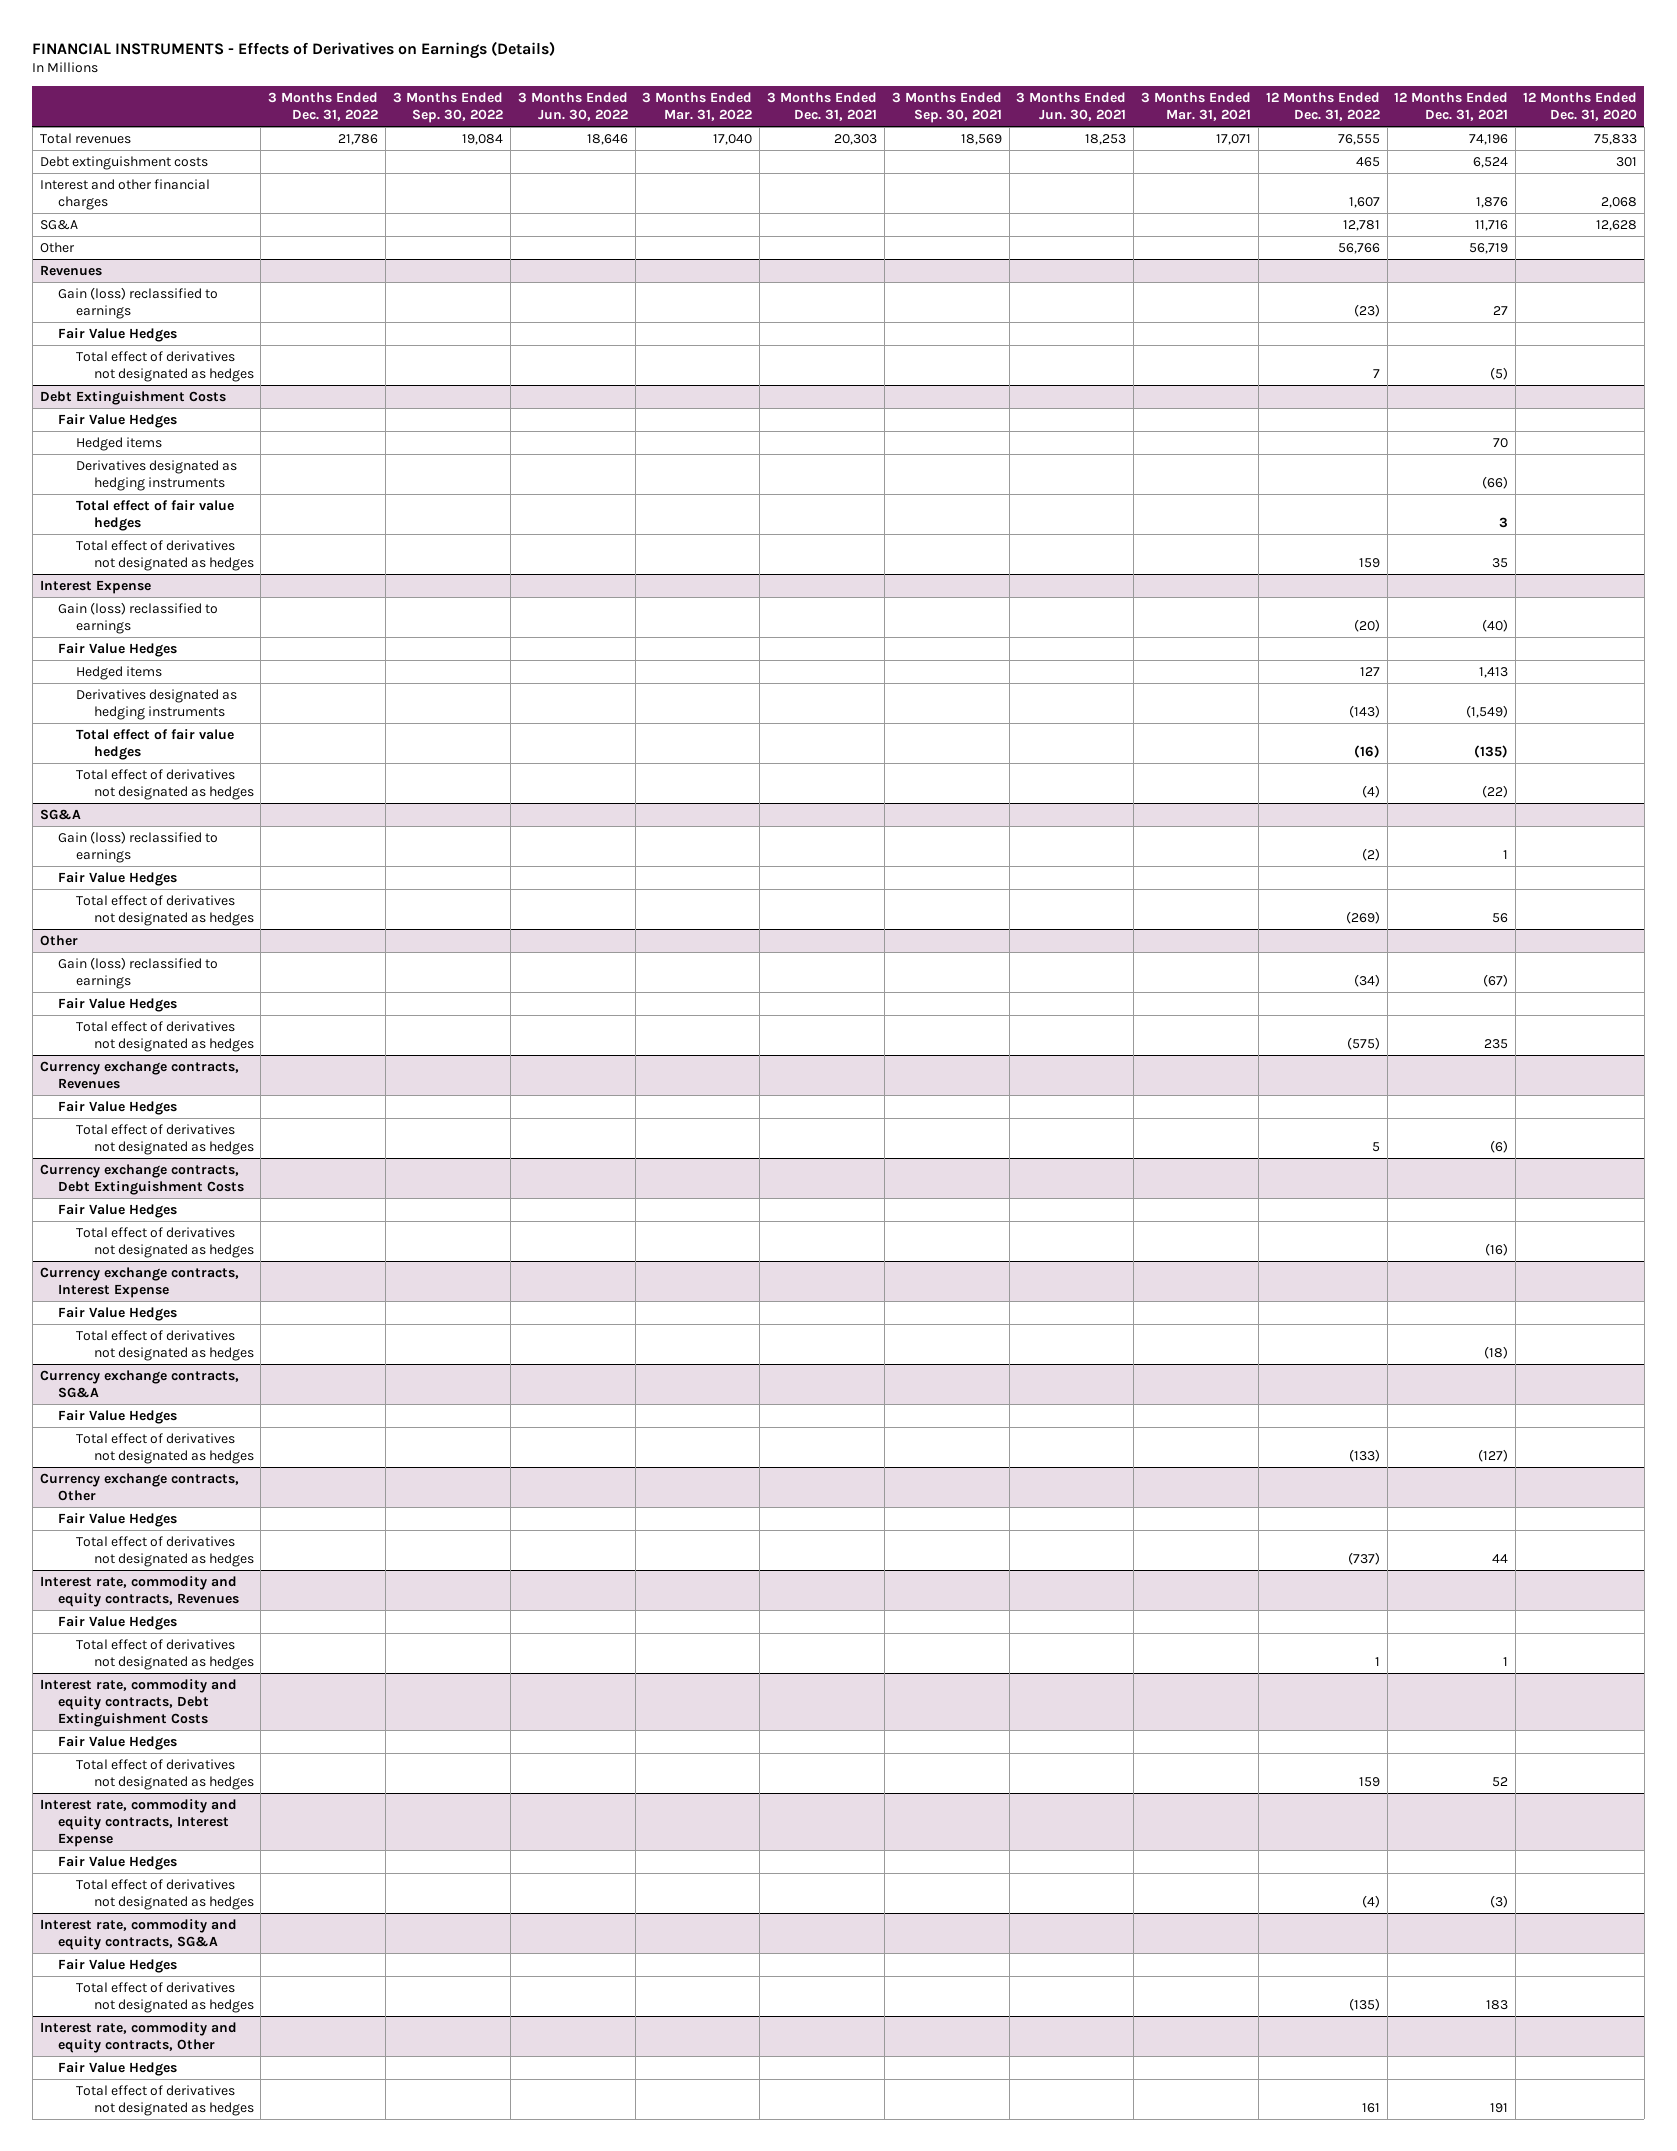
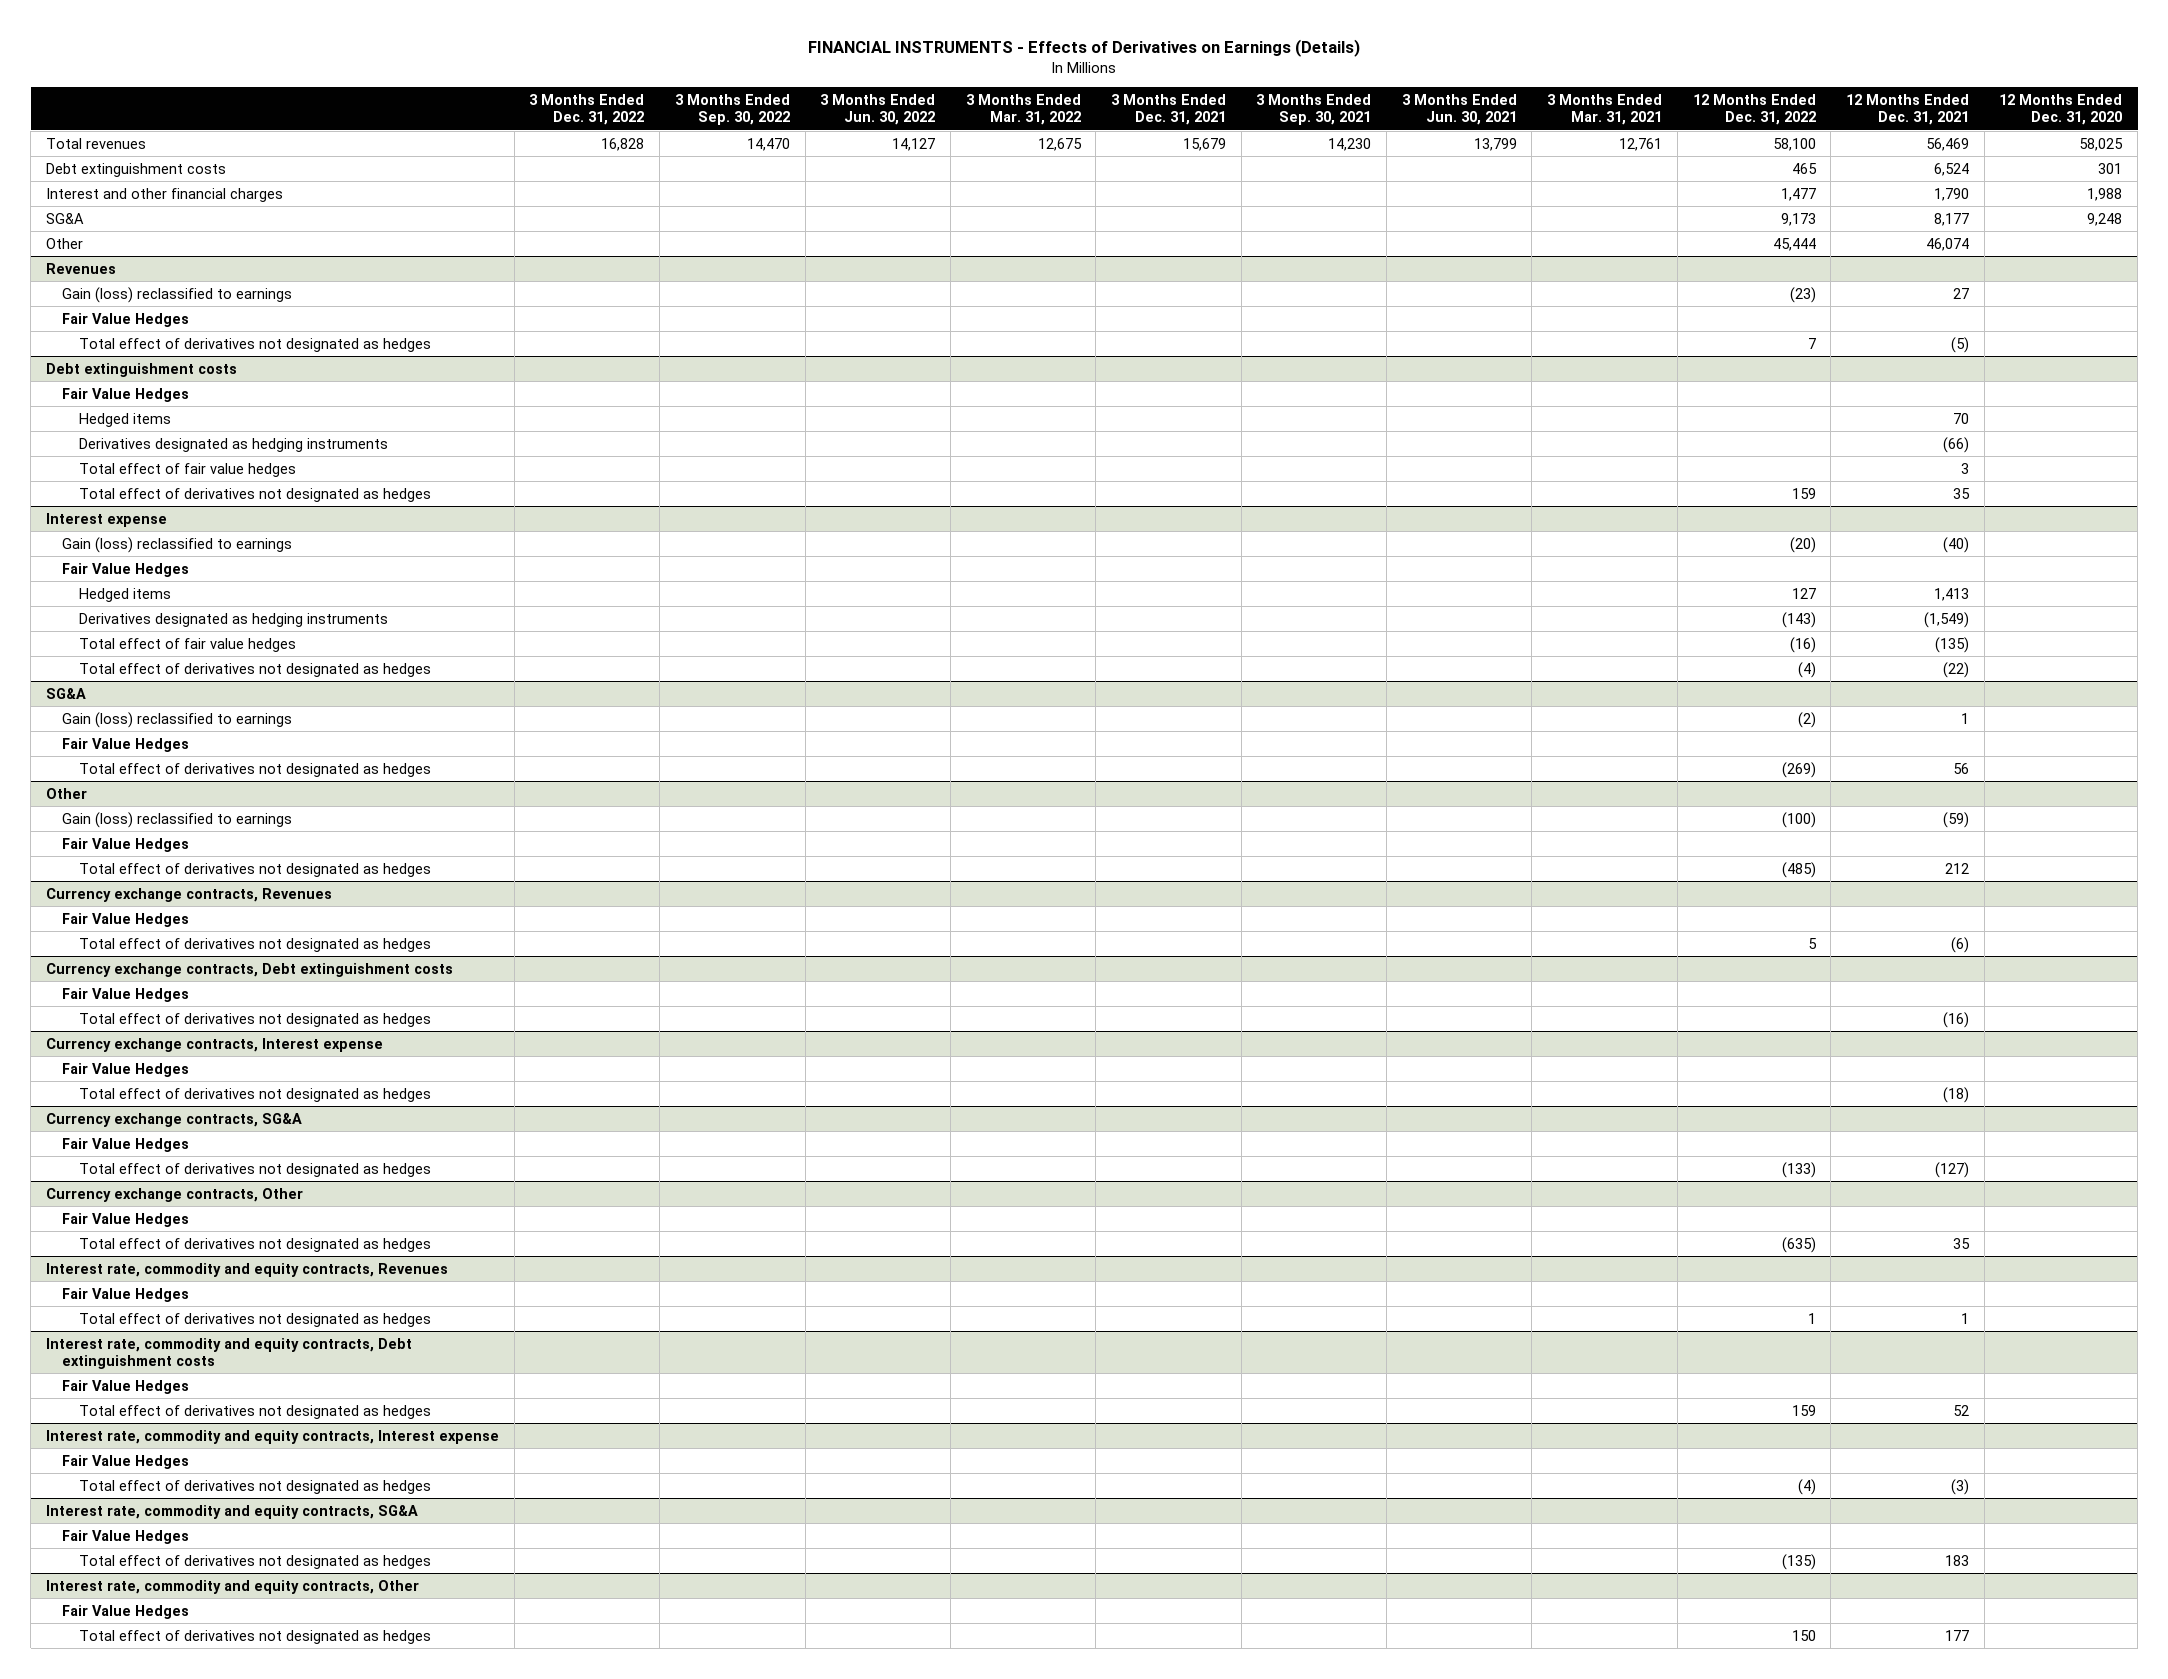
- Total revenues | 21,786 | 19,084 | 18,646 | 17,040 | 20,303 | 18,569 | 18,253 | 17,071 | 76,555 | 74,196 | 75,833
+ Total revenues | 16,828 | 14,470 | 14,127 | 12,675 | 15,679 | 14,230 | 13,799 | 12,761 | 58,100 | 56,469 | 58,025
- Interest and other financial charges | | | | | | | | | 1,607 | 1,876 | 2,068
- SG&A | | | | | | | | | 12,781 | 11,716 | 12,628
- Other | | | | | | | | | 56,766 | 56,719 |
+ Interest and other financial charges | | | | | | | | | 1,477 | 1,790 | 1,988
+ SG&A | | | | | | | | | 9,173 | 8,177 | 9,248
+ Other | | | | | | | | | 45,444 | 46,074 |
- Debt Extinguishment Costs
+ Debt extinguishment costs
- Interest Expense
+ Interest expense
@ Other
- Gain (loss) reclassified to earnings | | | | | | | | | (34) | (67) |
+ Gain (loss) reclassified to earnings | | | | | | | | | (100) | (59) |
- Total effect of derivatives not designated as hedges | | | | | | | | | (575) | 235 |
+ Total effect of derivatives not designated as hedges | | | | | | | | | (485) | 212 |
- Currency exchange contracts, Debt Extinguishment Costs
+ Currency exchange contracts, Debt extinguishment costs
- Currency exchange contracts, Interest Expense
+ Currency exchange contracts, Interest expense
@ Currency exchange contracts, Other
- Total effect of derivatives not designated as hedges | | | | | | | | | (737) | 44 |
+ Total effect of derivatives not designated as hedges | | | | | | | | | (635) | 35 |
- Interest rate, commodity and equity contracts, Debt Extinguishment Costs
+ Interest rate, commodity and equity contracts, Debt extinguishment costs
- Interest rate, commodity and equity contracts, Interest Expense
+ Interest rate, commodity and equity contracts, Interest expense
@ Interest rate, commodity and equity contracts, Other
- Total effect of derivatives not designated as hedges | | | | | | | | | 161 | 191 |
+ Total effect of derivatives not designated as hedges | | | | | | | | | 150 | 177 |

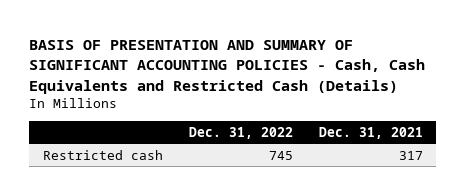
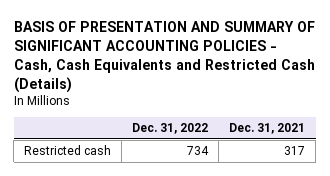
- Restricted cash | 745 | 317
+ Restricted cash | 734 | 317

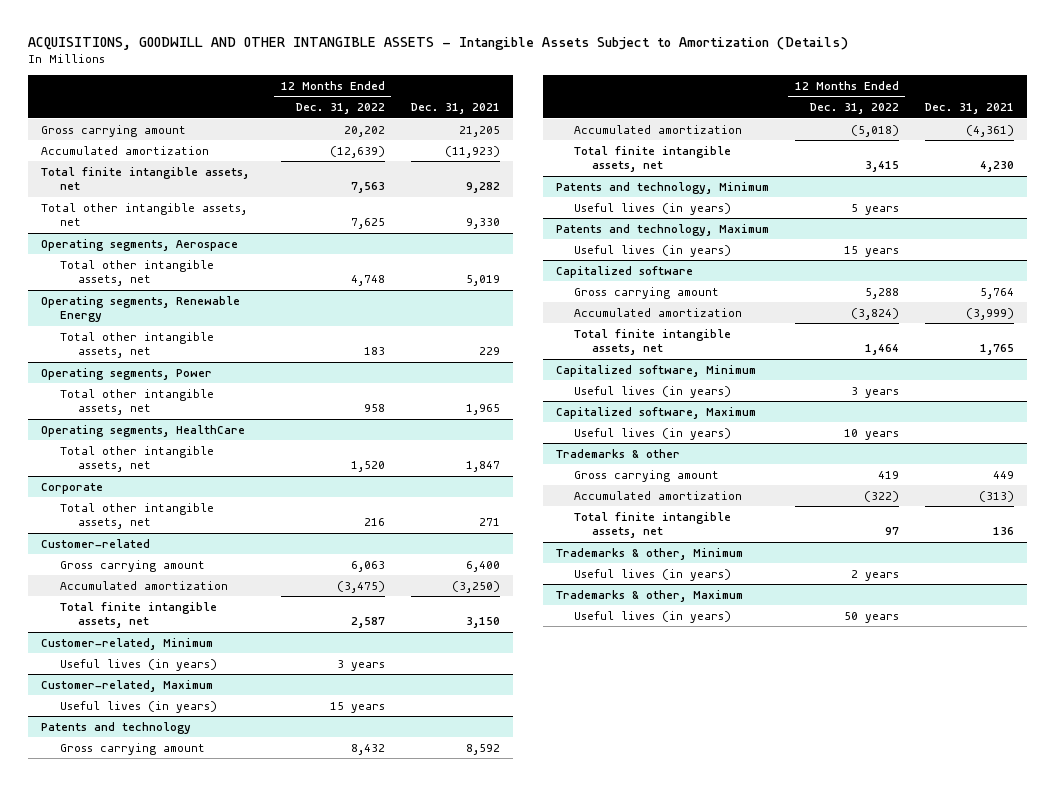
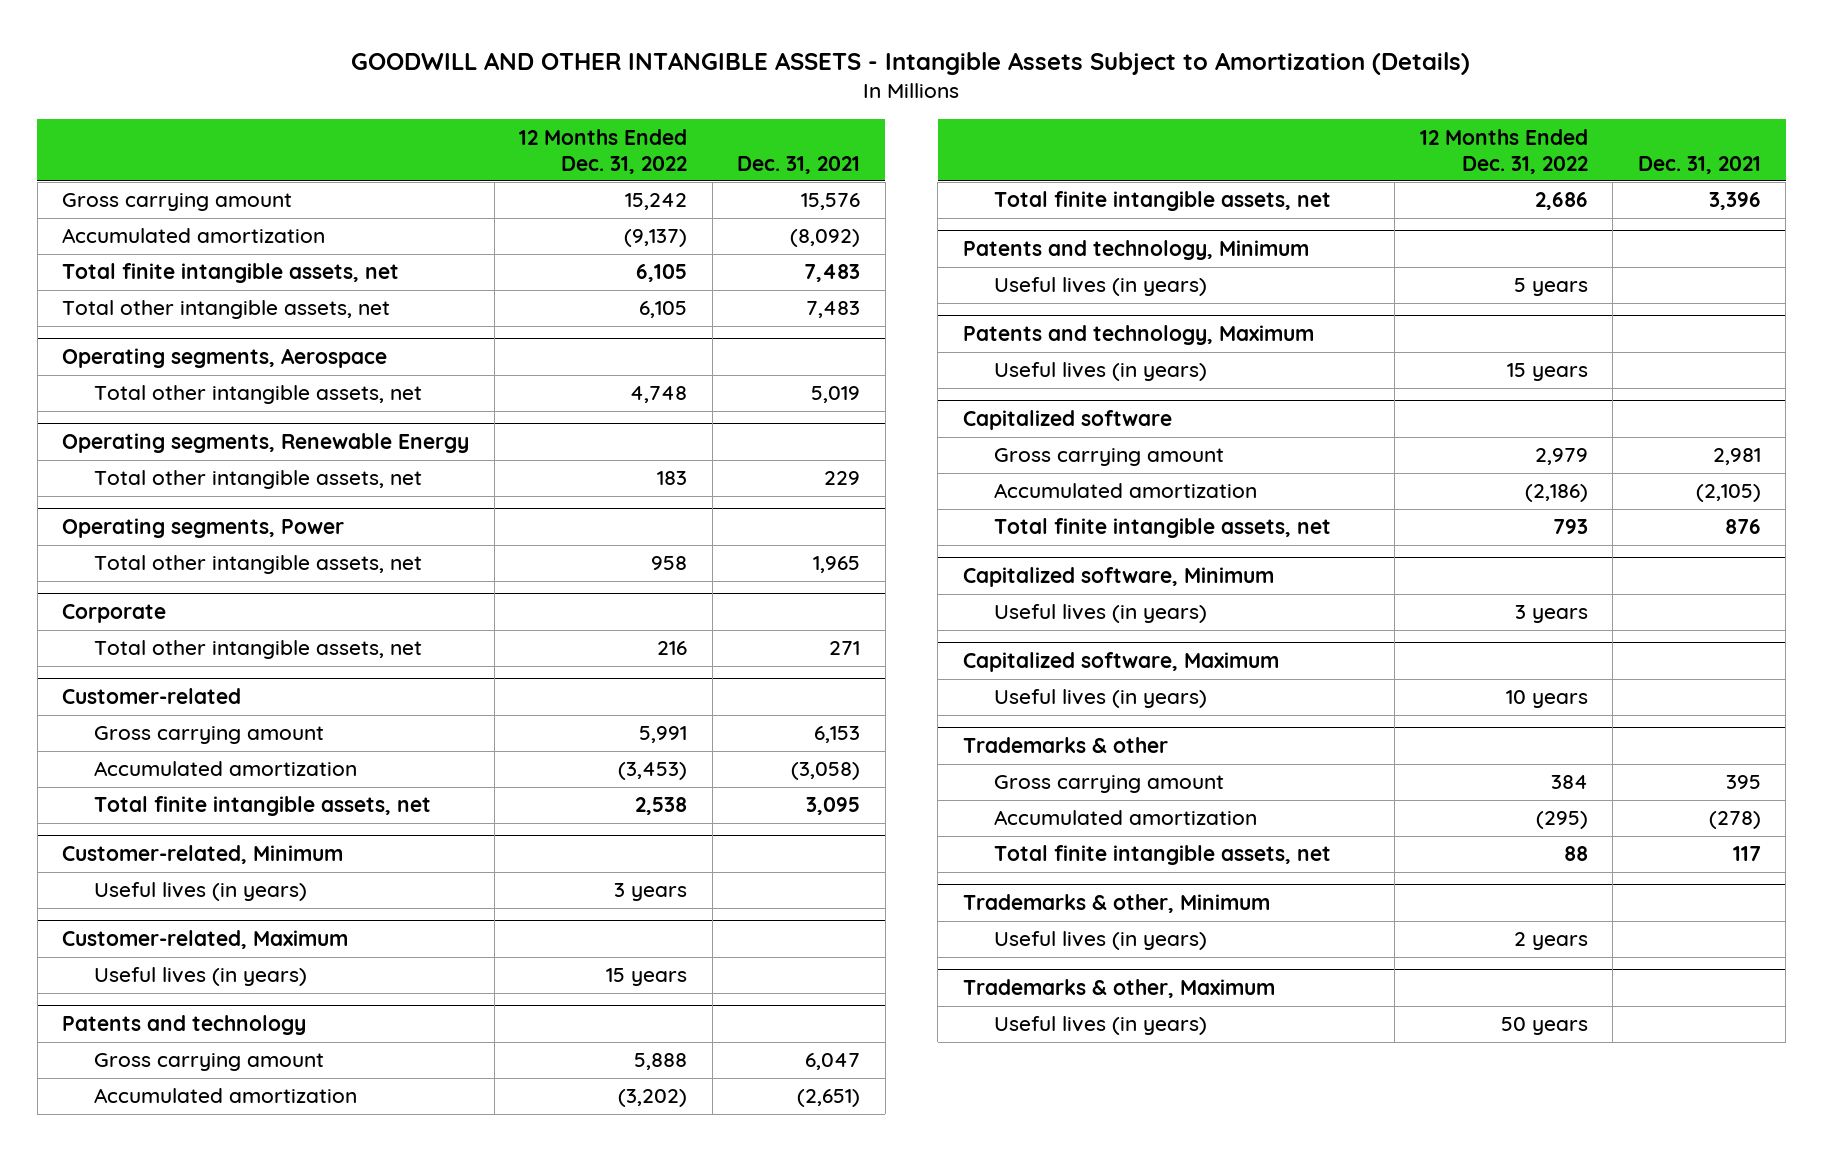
- ACQUISITIONS, GOODWILL AND OTHER INTANGIBLE ASSETS - Intangible Assets Subject to Amortization (Details)
+ GOODWILL AND OTHER INTANGIBLE ASSETS - Intangible Assets Subject to Amortization (Details)
- Gross carrying amount | 20,202 | 21,205
- Accumulated amortization | (12,639) | (11,923)
- Total finite intangible assets, net | 7,563 | 9,282
- Total other intangible assets, net | 7,625 | 9,330
+ Gross carrying amount | 15,242 | 15,576
+ Accumulated amortization | (9,137) | (8,092)
+ Total finite intangible assets, net | 6,105 | 7,483
+ Total other intangible assets, net | 6,105 | 7,483
- Operating segments, HealthCare
- Total other intangible assets, net | 1,520 | 1,847
@ Customer-related
- Gross carrying amount | 6,063 | 6,400
- Accumulated amortization | (3,475) | (3,250)
- Total finite intangible assets, net | 2,587 | 3,150
+ Gross carrying amount | 5,991 | 6,153
+ Accumulated amortization | (3,453) | (3,058)
+ Total finite intangible assets, net | 2,538 | 3,095
@ Patents and technology
- Gross carrying amount | 8,432 | 8,592
- Accumulated amortization | (5,018) | (4,361)
- Total finite intangible assets, net | 3,415 | 4,230
+ Gross carrying amount | 5,888 | 6,047
+ Accumulated amortization | (3,202) | (2,651)
+ Total finite intangible assets, net | 2,686 | 3,396
@ Capitalized software
- Gross carrying amount | 5,288 | 5,764
- Accumulated amortization | (3,824) | (3,999)
- Total finite intangible assets, net | 1,464 | 1,765
+ Gross carrying amount | 2,979 | 2,981
+ Accumulated amortization | (2,186) | (2,105)
+ Total finite intangible assets, net | 793 | 876
@ Trademarks & other
- Gross carrying amount | 419 | 449
- Accumulated amortization | (322) | (313)
- Total finite intangible assets, net | 97 | 136
+ Gross carrying amount | 384 | 395
+ Accumulated amortization | (295) | (278)
+ Total finite intangible assets, net | 88 | 117

